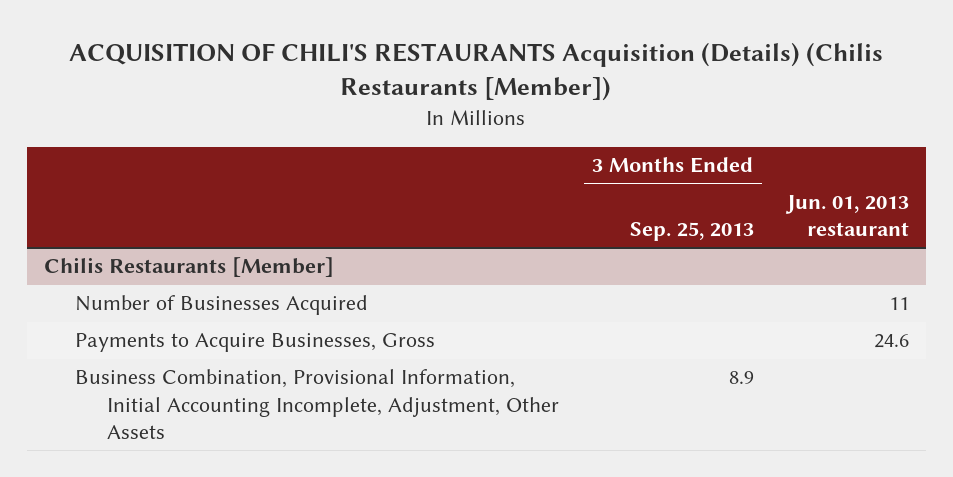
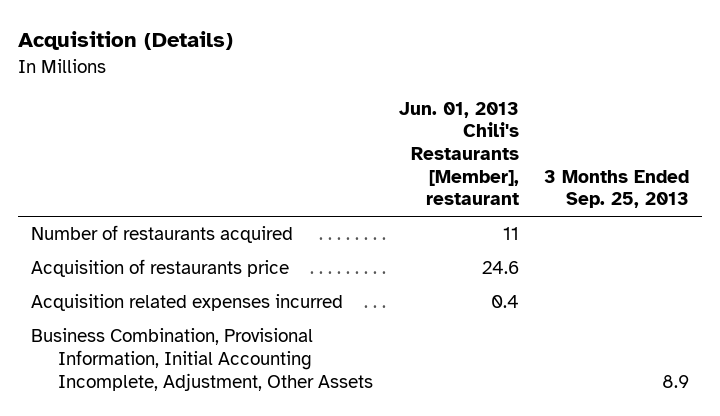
- ACQUISITION OF CHILI'S RESTAURANTS Acquisition (Details) (Chilis Restaurants [Member])
+ Acquisition (Details)
- | 3 Months Ended Sep. 25, 2013 | Jun. 01, 2013 restaurant
+ | Jun. 01, 2013 Chili's Restaurants [Member], restaurant | 3 Months Ended Sep. 25, 2013
- Chilis Restaurants [Member]
- Number of Businesses Acquired | | 11
- Payments to Acquire Businesses, Gross | | 24.6
+ Number of restaurants acquired | 11 |
+ Acquisition of restaurants price | 24.6 |
+ Acquisition related expenses incurred | 0.4 |

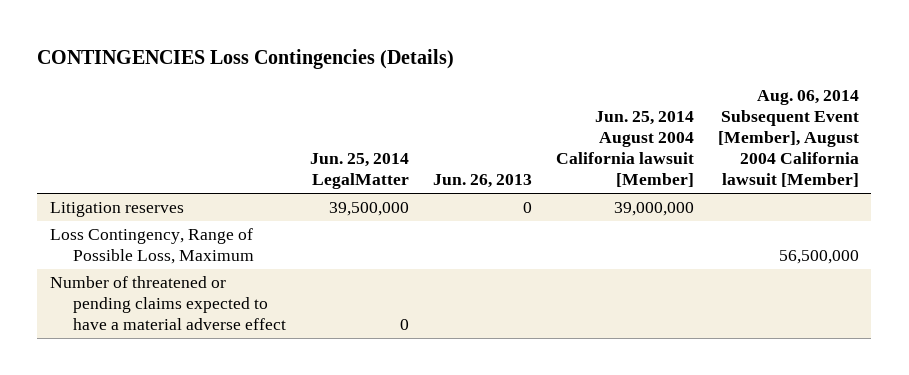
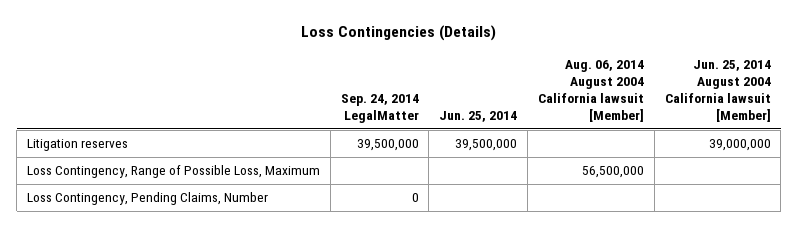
- CONTINGENCIES Loss Contingencies (Details)
+ Loss Contingencies (Details)
- | Jun. 25, 2014 LegalMatter | Jun. 26, 2013 | Jun. 25, 2014 August 2004 California lawsuit [Member] | Aug. 06, 2014 Subsequent Event [Member], August 2004 California lawsuit [Member]
+ | Sep. 24, 2014 LegalMatter | Jun. 25, 2014 | Aug. 06, 2014 August 2004 California lawsuit [Member] | Jun. 25, 2014 August 2004 California lawsuit [Member]
- Number of threatened or pending claims expected to have a material adverse effect | 0 | | |
+ Loss Contingency, Pending Claims, Number | 0 | | |

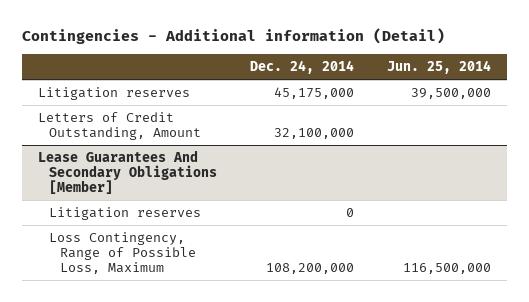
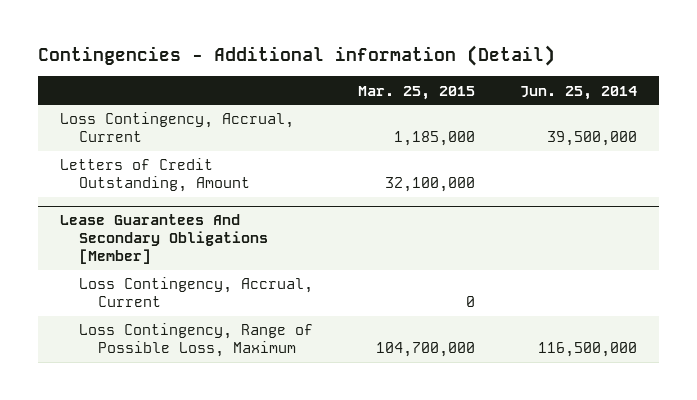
- | Dec. 24, 2014 | Jun. 25, 2014
+ | Mar. 25, 2015 | Jun. 25, 2014
- Litigation reserves | 45,175,000 | 39,500,000
+ Loss Contingency, Accrual, Current | 1,185,000 | 39,500,000
@ Lease Guarantees And Secondary Obligations [Member]
- Litigation reserves | 0 |
+ Loss Contingency, Accrual, Current | 0 |

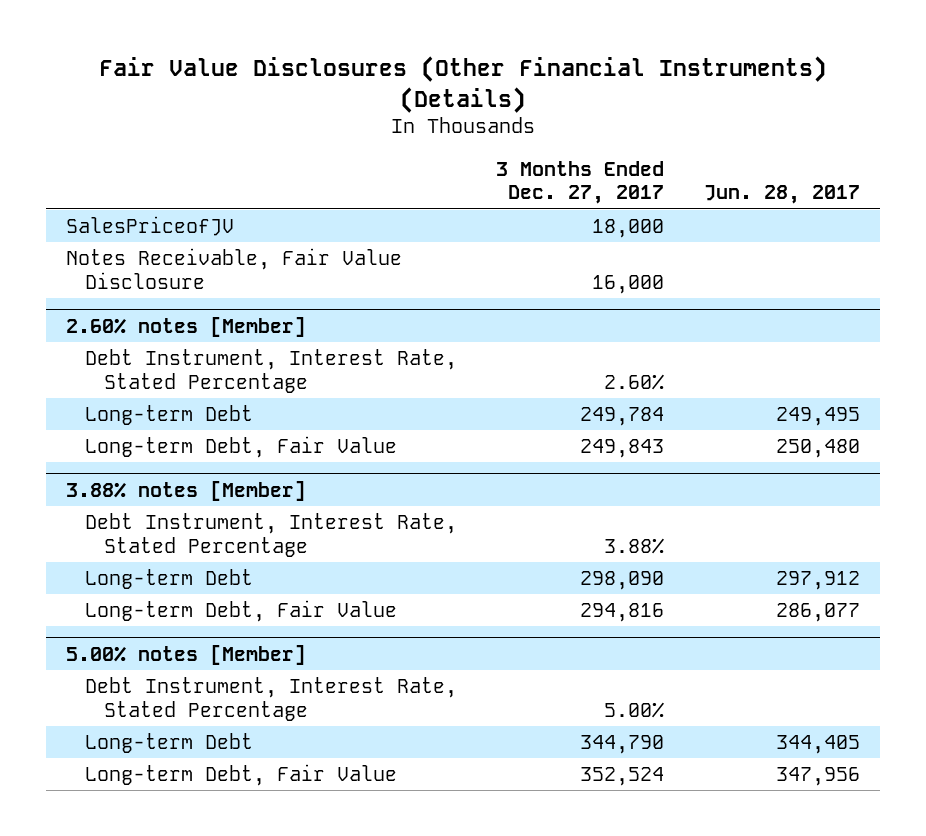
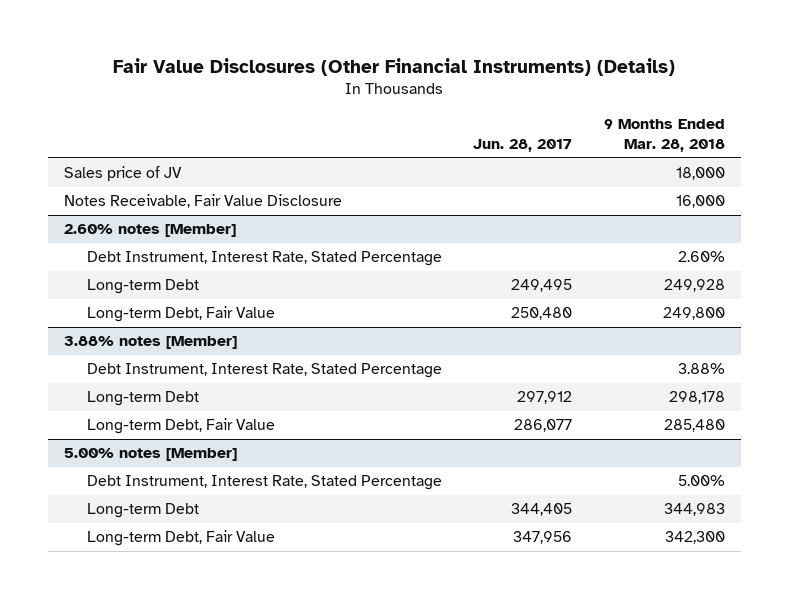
- | 3 Months Ended Dec. 27, 2017 | Jun. 28, 2017
+ | Jun. 28, 2017 | 9 Months Ended Mar. 28, 2018
- SalesPriceofJV | 18,000 |
+ Sales price of JV | | 18,000

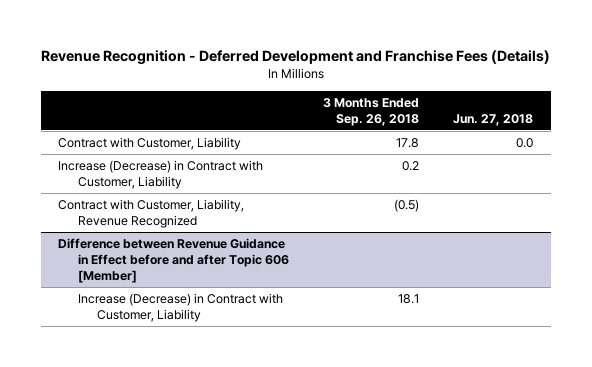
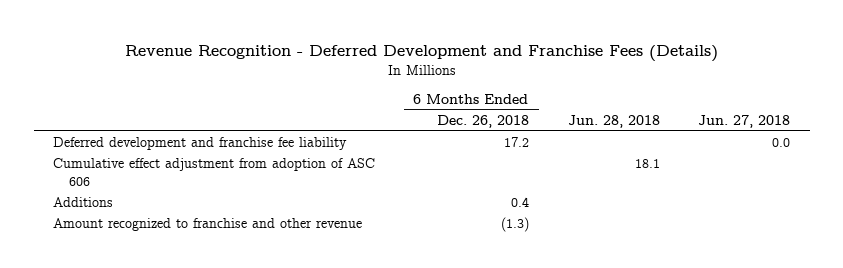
- | 3 Months Ended Sep. 26, 2018 | Jun. 27, 2018
+ | 6 Months Ended Dec. 26, 2018 | Jun. 28, 2018 | Jun. 27, 2018
- Contract with Customer, Liability | 17.8 | 0.0
- Increase (Decrease) in Contract with Customer, Liability | 0.2 |
- Contract with Customer, Liability, Revenue Recognized | (0.5) |
- Difference between Revenue Guidance in Effect before and after Topic 606 [Member]
- Increase (Decrease) in Contract with Customer, Liability | 18.1 |
+ Deferred development and franchise fee liability | 17.2 | | 0.0
+ Cumulative effect adjustment from adoption of ASC 606 | | 18.1 |
+ Additions | 0.4 | |
+ Amount recognized to franchise and other revenue | (1.3) | |

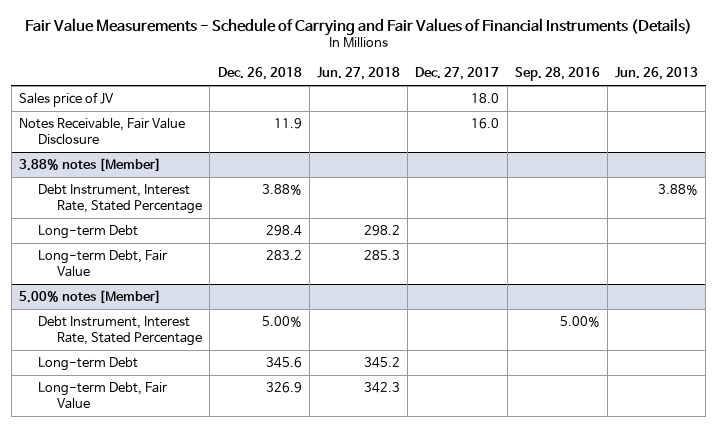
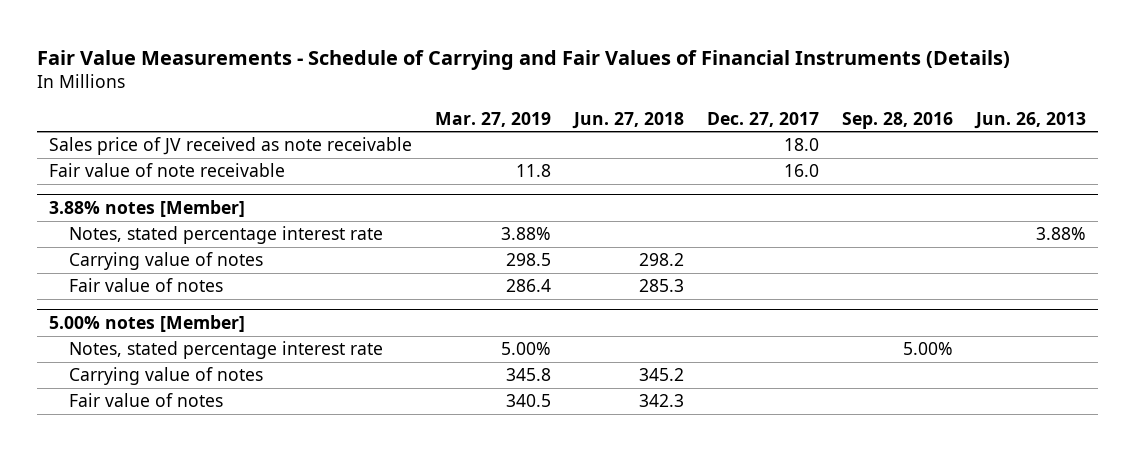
- | Dec. 26, 2018 | Jun. 27, 2018 | Dec. 27, 2017 | Sep. 28, 2016 | Jun. 26, 2013
+ | Mar. 27, 2019 | Jun. 27, 2018 | Dec. 27, 2017 | Sep. 28, 2016 | Jun. 26, 2013
- Sales price of JV | | | 18.0 | |
- Notes Receivable, Fair Value Disclosure | 11.9 | | 16.0 | |
+ Sales price of JV received as note receivable | | | 18.0 | |
+ Fair value of note receivable | 11.8 | | 16.0 | |
@ 3.88% notes [Member]
- Debt Instrument, Interest Rate, Stated Percentage | 3.88% | | | | 3.88%
- Long-term Debt | 298.4 | 298.2 | | |
- Long-term Debt, Fair Value | 283.2 | 285.3 | | |
+ Notes, stated percentage interest rate | 3.88% | | | | 3.88%
+ Carrying value of notes | 298.5 | 298.2 | | |
+ Fair value of notes | 286.4 | 285.3 | | |
@ 5.00% notes [Member]
- Debt Instrument, Interest Rate, Stated Percentage | 5.00% | | | 5.00% |
- Long-term Debt | 345.6 | 345.2 | | |
- Long-term Debt, Fair Value | 326.9 | 342.3 | | |
+ Notes, stated percentage interest rate | 5.00% | | | 5.00% |
+ Carrying value of notes | 345.8 | 345.2 | | |
+ Fair value of notes | 340.5 | 342.3 | | |

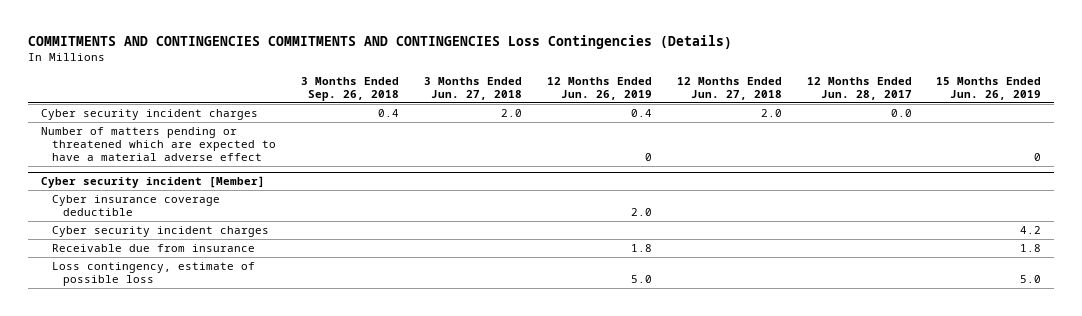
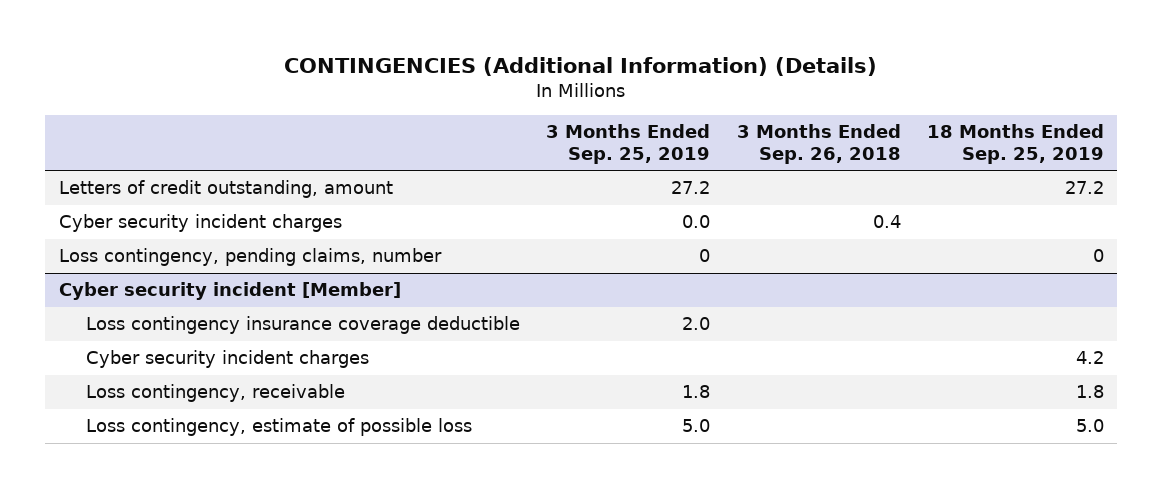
- COMMITMENTS AND CONTINGENCIES COMMITMENTS AND CONTINGENCIES Loss Contingencies (Details)
+ CONTINGENCIES (Additional Information) (Details)
- | 3 Months Ended Sep. 26, 2018 | 3 Months Ended Jun. 27, 2018 | 12 Months Ended Jun. 26, 2019 | 12 Months Ended Jun. 27, 2018 | 12 Months Ended Jun. 28, 2017 | 15 Months Ended Jun. 26, 2019
+ | 3 Months Ended Sep. 25, 2019 | 3 Months Ended Sep. 26, 2018 | 18 Months Ended Sep. 25, 2019
+ Letters of credit outstanding, amount | 27.2 | | 27.2
- Number of matters pending or threatened which are expected to have a material adverse effect | | | 0 | | | 0
+ Loss contingency, pending claims, number | 0 | | 0
@ Cyber security incident [Member]
- Cyber insurance coverage deductible | | | 2.0 | | |
+ Loss contingency insurance coverage deductible | 2.0 | |
- Receivable due from insurance | | | 1.8 | | | 1.8
+ Loss contingency, receivable | 1.8 | | 1.8

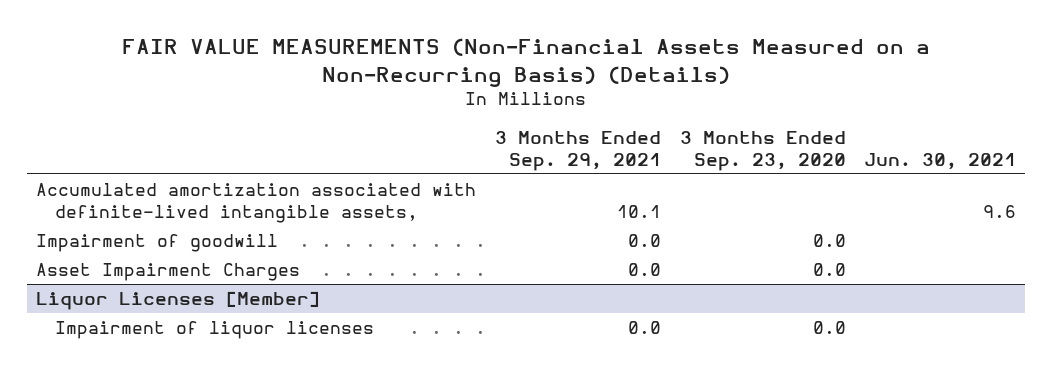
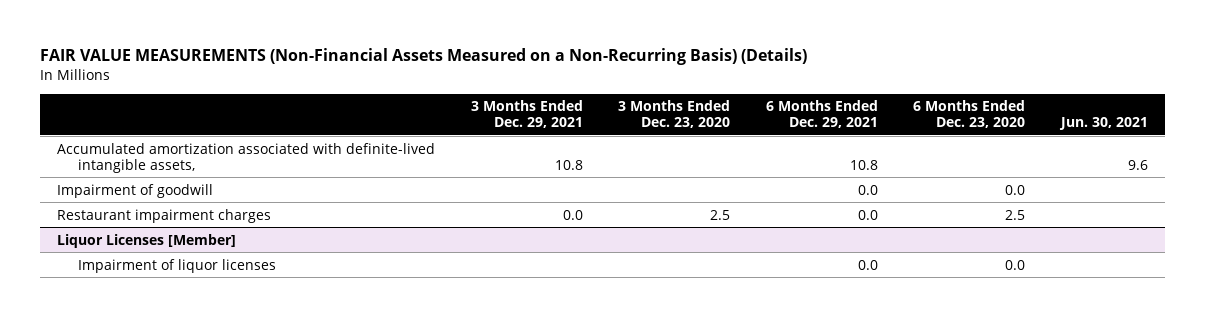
- | 3 Months Ended Sep. 29, 2021 | 3 Months Ended Sep. 23, 2020 | Jun. 30, 2021
+ | 3 Months Ended Dec. 29, 2021 | 3 Months Ended Dec. 23, 2020 | 6 Months Ended Dec. 29, 2021 | 6 Months Ended Dec. 23, 2020 | Jun. 30, 2021
- Asset Impairment Charges | 0.0 | 0.0 |
+ Restaurant impairment charges | 0.0 | 2.5 | 0.0 | 2.5 |

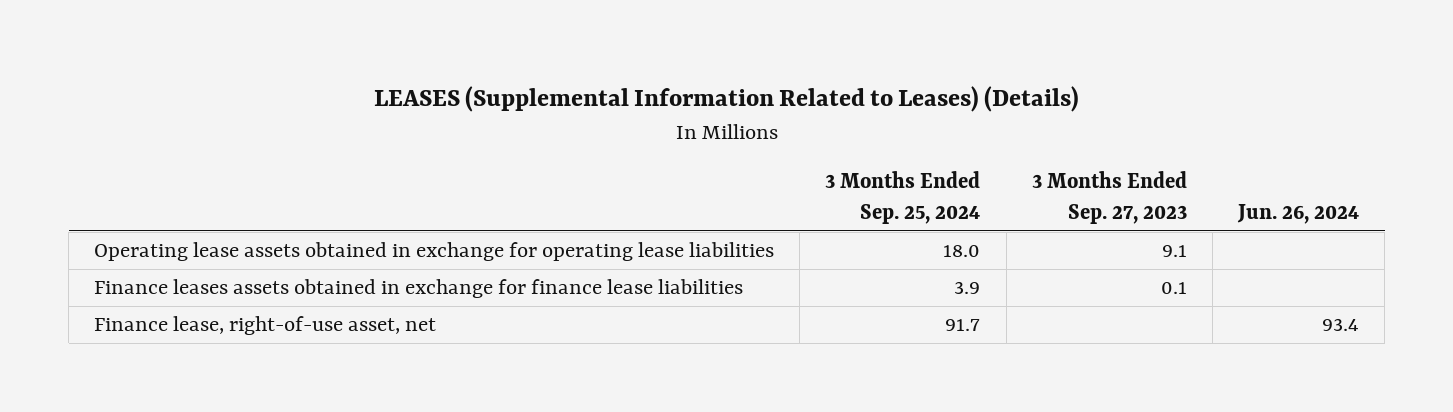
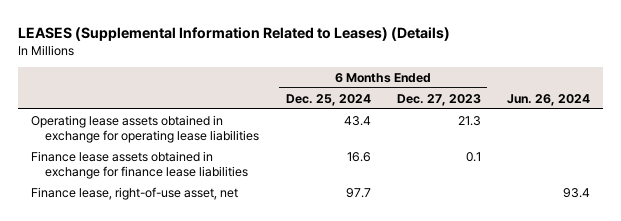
- | 3 Months Ended Sep. 25, 2024 | 3 Months Ended Sep. 27, 2023 | Jun. 26, 2024
+ | 6 Months Ended Dec. 25, 2024 | 6 Months Ended Dec. 27, 2023 | Jun. 26, 2024
- Finance leases assets obtained in exchange for finance lease liabilities | 3.9 | 0.1 |
+ Finance lease assets obtained in exchange for finance lease liabilities | 16.6 | 0.1 |

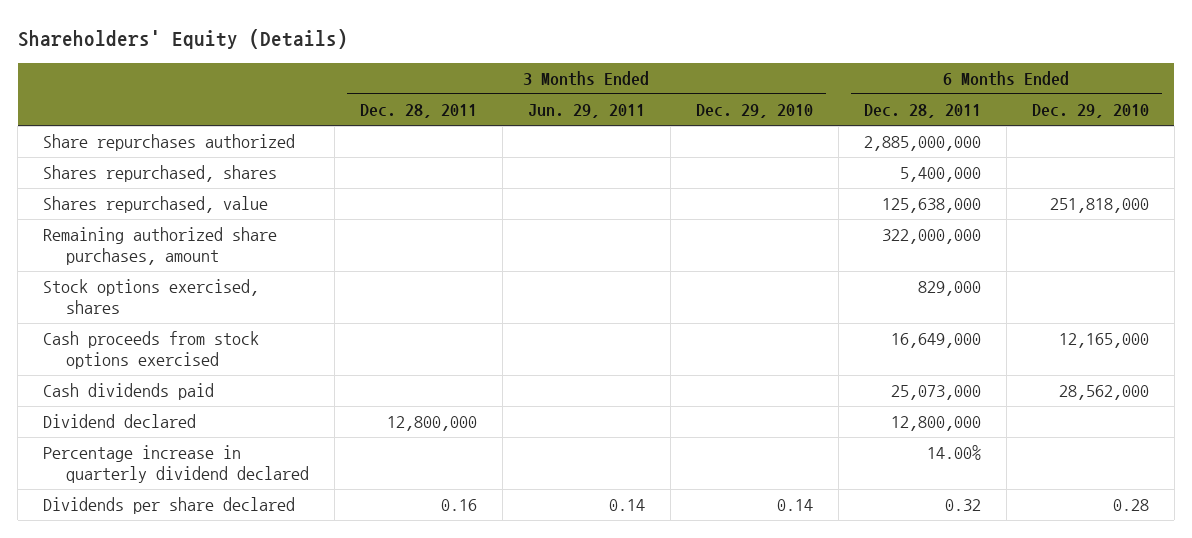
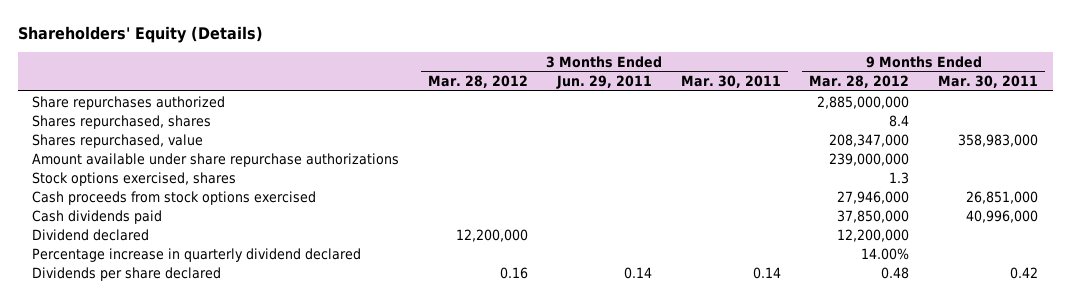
- | 3 Months Ended Dec. 28, 2011 | 3 Months Ended Jun. 29, 2011 | 3 Months Ended Dec. 29, 2010 | 6 Months Ended Dec. 28, 2011 | 6 Months Ended Dec. 29, 2010
+ | 3 Months Ended Mar. 28, 2012 | 3 Months Ended Jun. 29, 2011 | 3 Months Ended Mar. 30, 2011 | 9 Months Ended Mar. 28, 2012 | 9 Months Ended Mar. 30, 2011
- Remaining authorized share purchases, amount | | | | 322,000,000 |
+ Amount available under share repurchase authorizations | | | | 239,000,000 |

